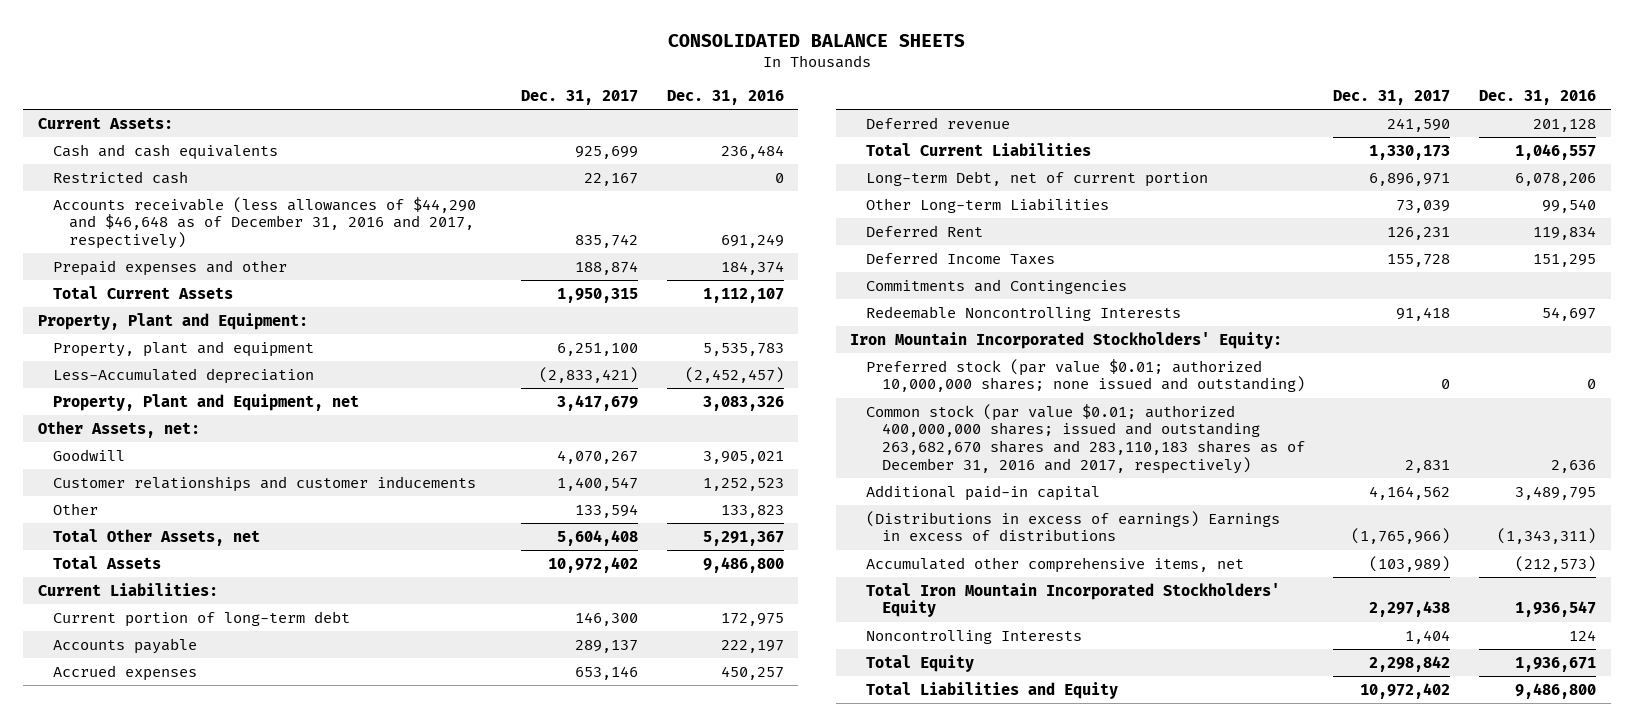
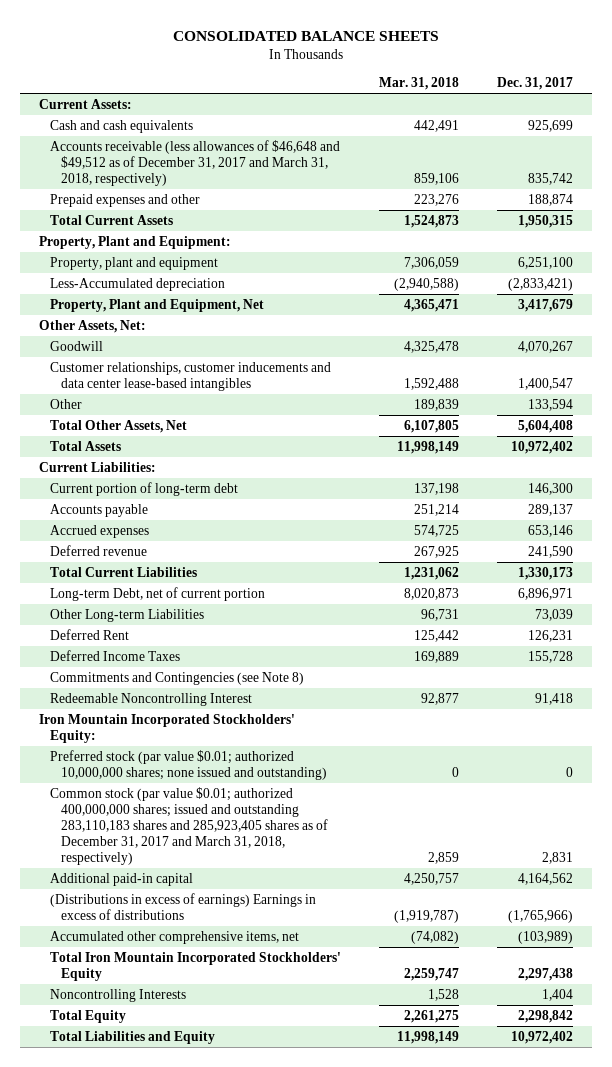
- | Dec. 31, 2017 | Dec. 31, 2016
+ | Mar. 31, 2018 | Dec. 31, 2017
- Restricted cash | 22,167 | 0
- Accounts receivable (less allowances of $44,290 and $46,648 as of December 31, 2016 and 2017, respectively) | 835,742 | 691,249
+ Accounts receivable (less allowances of $46,648 and $49,512 as of December 31, 2017 and March 31, 2018, respectively) | 859,106 | 835,742
- Property, Plant and Equipment, net | 3,417,679 | 3,083,326
- Other Assets, net:
+ Property, Plant and Equipment, Net | 4,365,471 | 3,417,679
+ Other Assets, Net:
- Customer relationships and customer inducements | 1,400,547 | 1,252,523
+ Customer relationships, customer inducements and data center lease-based intangibles | 1,592,488 | 1,400,547
- Total Other Assets, net | 5,604,408 | 5,291,367
+ Total Other Assets, Net | 6,107,805 | 5,604,408
- Commitments and Contingencies
- Redeemable Noncontrolling Interests | 91,418 | 54,697
+ Commitments and Contingencies (see Note 8)
+ Redeemable Noncontrolling Interest | 92,877 | 91,418
- Common stock (par value $0.01; authorized 400,000,000 shares; issued and outstanding 263,682,670 shares and 283,110,183 shares as of December 31, 2016 and 2017, respectively) | 2,831 | 2,636
+ Common stock (par value $0.01; authorized 400,000,000 shares; issued and outstanding 283,110,183 shares and 285,923,405 shares as of December 31, 2017 and March 31, 2018, respectively) | 2,859 | 2,831

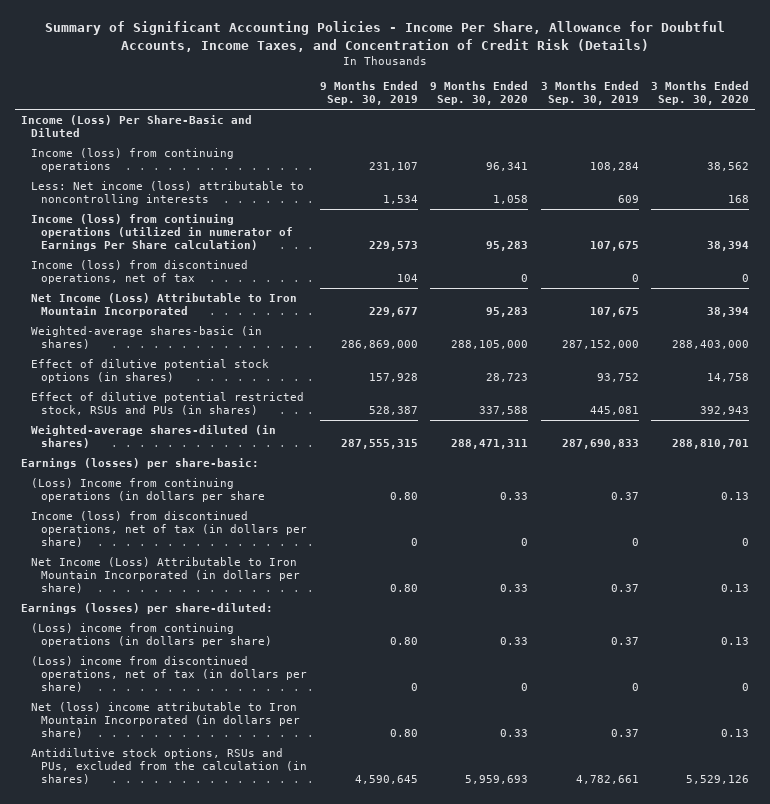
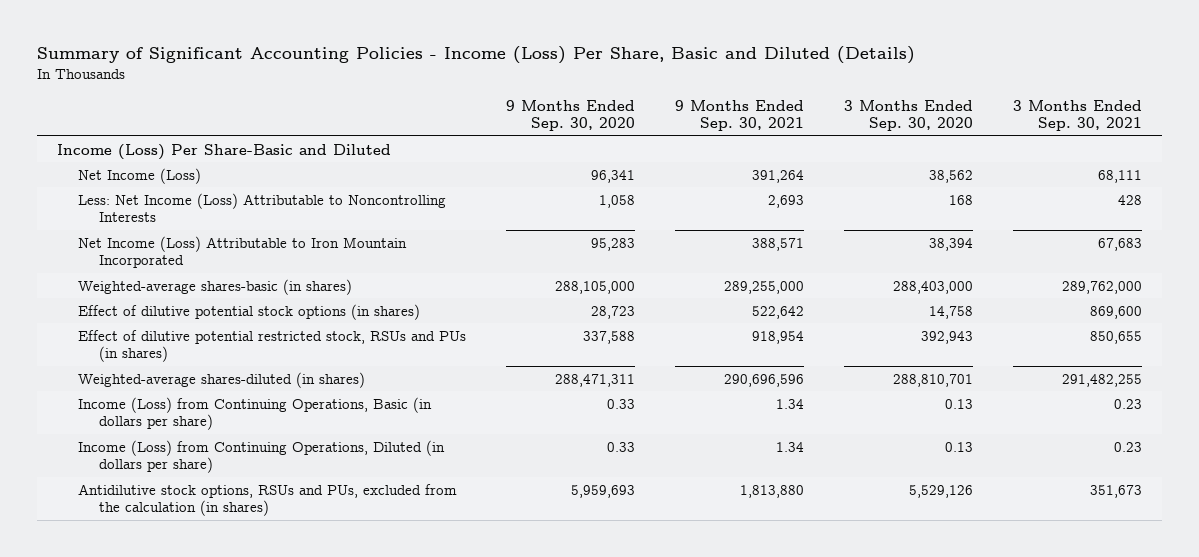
- Summary of Significant Accounting Policies - Income Per Share, Allowance for Doubtful Accounts, Income Taxes, and Concentration of Credit Risk (Details)
+ Summary of Significant Accounting Policies - Income (Loss) Per Share, Basic and Diluted (Details)
- | 9 Months Ended Sep. 30, 2019 | 9 Months Ended Sep. 30, 2020 | 3 Months Ended Sep. 30, 2019 | 3 Months Ended Sep. 30, 2020
+ | 9 Months Ended Sep. 30, 2020 | 9 Months Ended Sep. 30, 2021 | 3 Months Ended Sep. 30, 2020 | 3 Months Ended Sep. 30, 2021
- Income (loss) from continuing operations | 231,107 | 96,341 | 108,284 | 38,562
- Less: Net income (loss) attributable to noncontrolling interests | 1,534 | 1,058 | 609 | 168
- Income (loss) from continuing operations (utilized in numerator of Earnings Per Share calculation) | 229,573 | 95,283 | 107,675 | 38,394
- Income (loss) from discontinued operations, net of tax | 104 | 0 | 0 | 0
+ Net Income (Loss) | 96,341 | 391,264 | 38,562 | 68,111
+ Less: Net Income (Loss) Attributable to Noncontrolling Interests | 1,058 | 2,693 | 168 | 428
- Earnings (losses) per share-basic:
- (Loss) Income from continuing operations (in dollars per share | 0.80 | 0.33 | 0.37 | 0.13
- Income (loss) from discontinued operations, net of tax (in dollars per share) | 0 | 0 | 0 | 0
- Net Income (Loss) Attributable to Iron Mountain Incorporated (in dollars per share) | 0.80 | 0.33 | 0.37 | 0.13
- Earnings (losses) per share-diluted:
- (Loss) income from continuing operations (in dollars per share) | 0.80 | 0.33 | 0.37 | 0.13
- (Loss) income from discontinued operations, net of tax (in dollars per share) | 0 | 0 | 0 | 0
- Net (loss) income attributable to Iron Mountain Incorporated (in dollars per share) | 0.80 | 0.33 | 0.37 | 0.13
+ Income (Loss) from Continuing Operations, Basic (in dollars per share) | 0.33 | 1.34 | 0.13 | 0.23
+ Income (Loss) from Continuing Operations, Diluted (in dollars per share) | 0.33 | 1.34 | 0.13 | 0.23

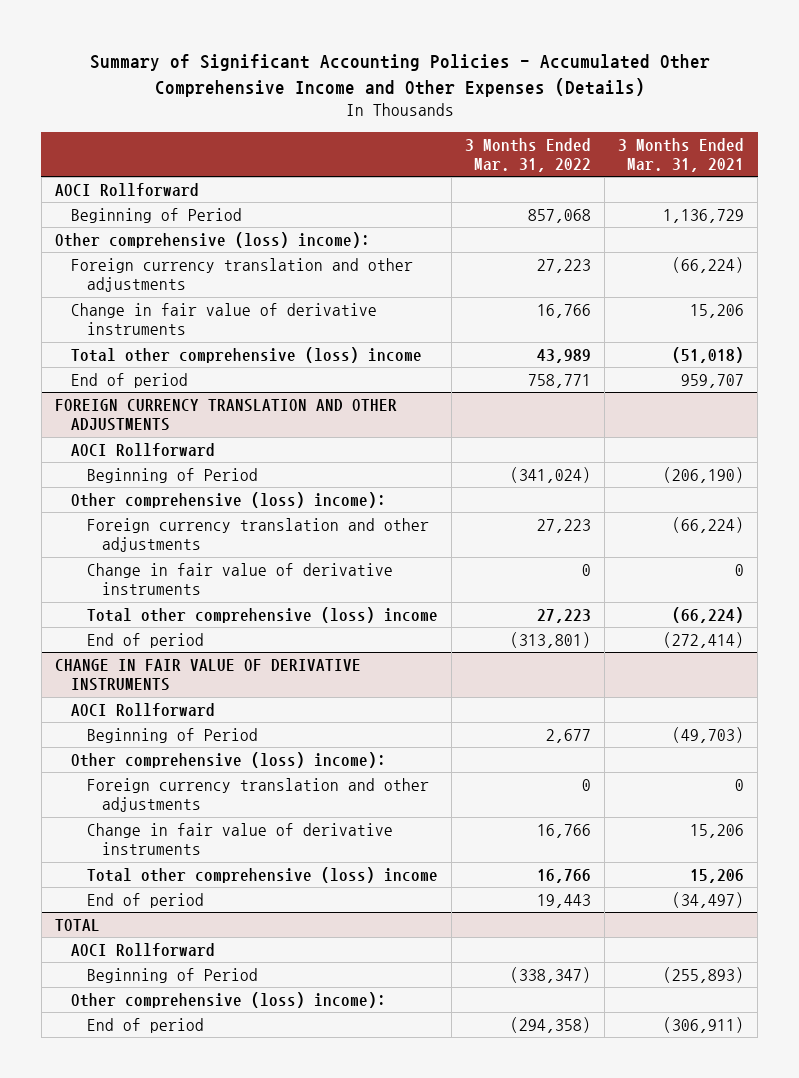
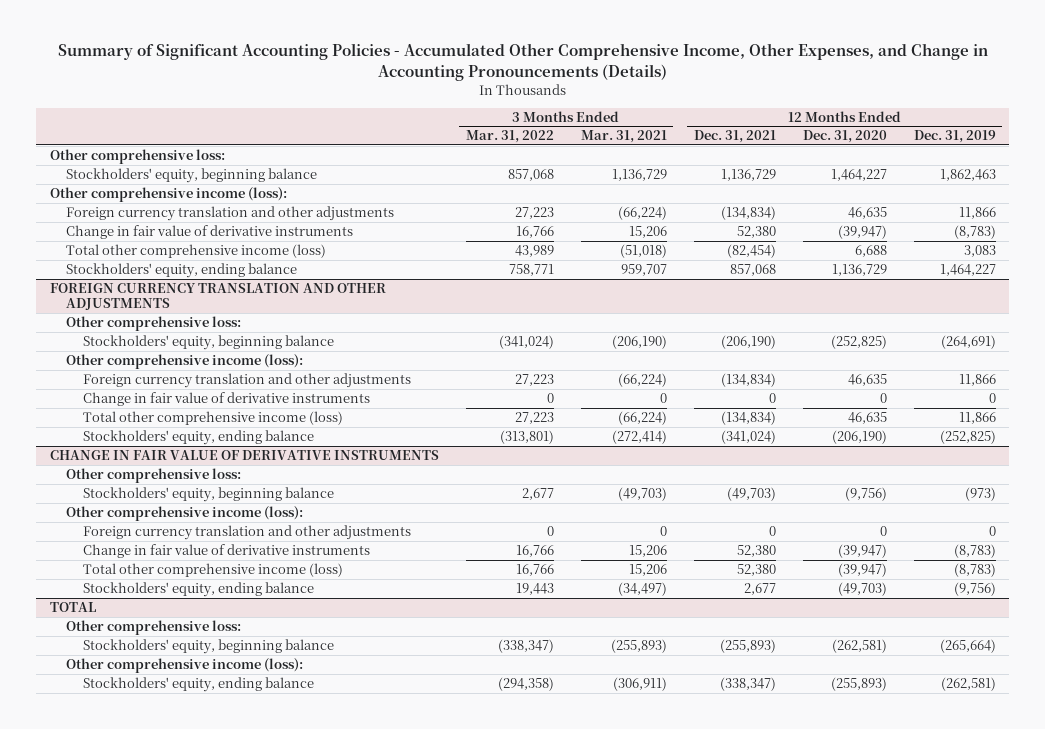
- Summary of Significant Accounting Policies - Accumulated Other Comprehensive Income and Other Expenses (Details)
+ Summary of Significant Accounting Policies - Accumulated Other Comprehensive Income, Other Expenses, and Change in Accounting Pronouncements (Details)
- | 3 Months Ended Mar. 31, 2022 | 3 Months Ended Mar. 31, 2021
+ | 3 Months Ended Mar. 31, 2022 | 3 Months Ended Mar. 31, 2021 | 12 Months Ended Dec. 31, 2021 | 12 Months Ended Dec. 31, 2020 | 12 Months Ended Dec. 31, 2019
- AOCI Rollforward
- Beginning of Period | 857,068 | 1,136,729
- Other comprehensive (loss) income):
+ Other comprehensive loss:
+ Stockholders' equity, beginning balance | 857,068 | 1,136,729 | 1,136,729 | 1,464,227 | 1,862,463
+ Other comprehensive income (loss):
- Total other comprehensive (loss) income | 43,989 | (51,018)
- End of period | 758,771 | 959,707
+ Total other comprehensive income (loss) | 43,989 | (51,018) | (82,454) | 6,688 | 3,083
+ Stockholders' equity, ending balance | 758,771 | 959,707 | 857,068 | 1,136,729 | 1,464,227
@ FOREIGN CURRENCY TRANSLATION AND OTHER ADJUSTMENTS
- AOCI Rollforward
- Beginning of Period | (341,024) | (206,190)
- Other comprehensive (loss) income):
+ Other comprehensive loss:
+ Stockholders' equity, beginning balance | (341,024) | (206,190) | (206,190) | (252,825) | (264,691)
+ Other comprehensive income (loss):
- Total other comprehensive (loss) income | 27,223 | (66,224)
- End of period | (313,801) | (272,414)
+ Total other comprehensive income (loss) | 27,223 | (66,224) | (134,834) | 46,635 | 11,866
+ Stockholders' equity, ending balance | (313,801) | (272,414) | (341,024) | (206,190) | (252,825)
@ CHANGE IN FAIR VALUE OF DERIVATIVE INSTRUMENTS
- AOCI Rollforward
- Beginning of Period | 2,677 | (49,703)
- Other comprehensive (loss) income):
+ Other comprehensive loss:
+ Stockholders' equity, beginning balance | 2,677 | (49,703) | (49,703) | (9,756) | (973)
+ Other comprehensive income (loss):
- Total other comprehensive (loss) income | 16,766 | 15,206
- End of period | 19,443 | (34,497)
+ Total other comprehensive income (loss) | 16,766 | 15,206 | 52,380 | (39,947) | (8,783)
+ Stockholders' equity, ending balance | 19,443 | (34,497) | 2,677 | (49,703) | (9,756)
@ TOTAL
- AOCI Rollforward
- Beginning of Period | (338,347) | (255,893)
- Other comprehensive (loss) income):
- End of period | (294,358) | (306,911)
+ Other comprehensive loss:
+ Stockholders' equity, beginning balance | (338,347) | (255,893) | (255,893) | (262,581) | (265,664)
+ Other comprehensive income (loss):
+ Stockholders' equity, ending balance | (294,358) | (306,911) | (338,347) | (255,893) | (262,581)

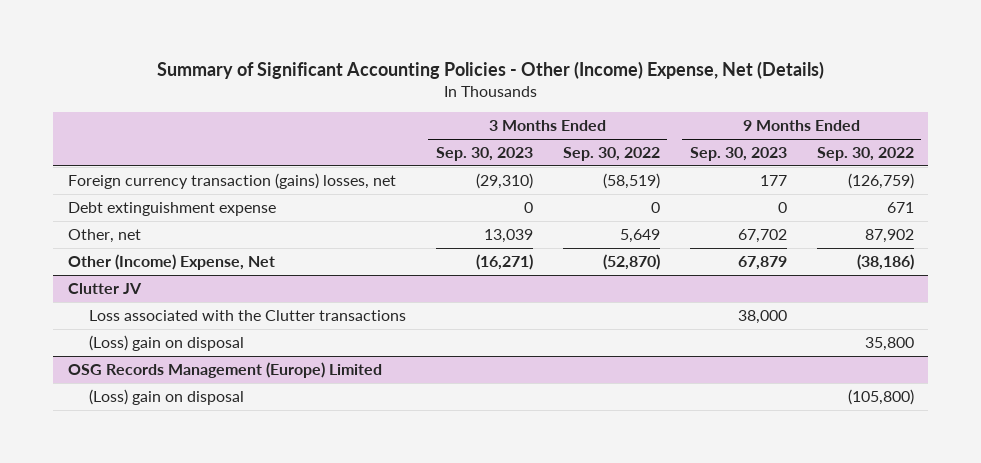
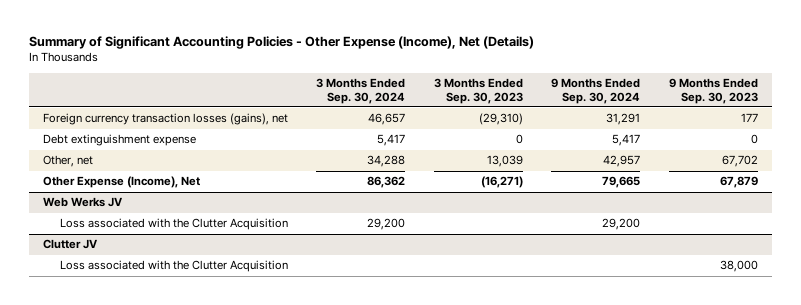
- Summary of Significant Accounting Policies - Other (Income) Expense, Net (Details)
+ Summary of Significant Accounting Policies - Other Expense (Income), Net (Details)
- | 3 Months Ended Sep. 30, 2023 | 3 Months Ended Sep. 30, 2022 | 9 Months Ended Sep. 30, 2023 | 9 Months Ended Sep. 30, 2022
+ | 3 Months Ended Sep. 30, 2024 | 3 Months Ended Sep. 30, 2023 | 9 Months Ended Sep. 30, 2024 | 9 Months Ended Sep. 30, 2023
- Foreign currency transaction (gains) losses, net | (29,310) | (58,519) | 177 | (126,759)
+ Foreign currency transaction losses (gains), net | 46,657 | (29,310) | 31,291 | 177
- Other (Income) Expense, Net | (16,271) | (52,870) | 67,879 | (38,186)
+ Other Expense (Income), Net | 86,362 | (16,271) | 79,665 | 67,879
+ Web Werks JV
+ Loss associated with the Clutter Acquisition | 29,200 | | 29,200 |
@ Clutter JV
- Loss associated with the Clutter transactions | | | 38,000 |
- (Loss) gain on disposal | | | | 35,800
- OSG Records Management (Europe) Limited
- (Loss) gain on disposal | | | | (105,800)
@ Clutter JV
+ Loss associated with the Clutter Acquisition | | | | 38,000

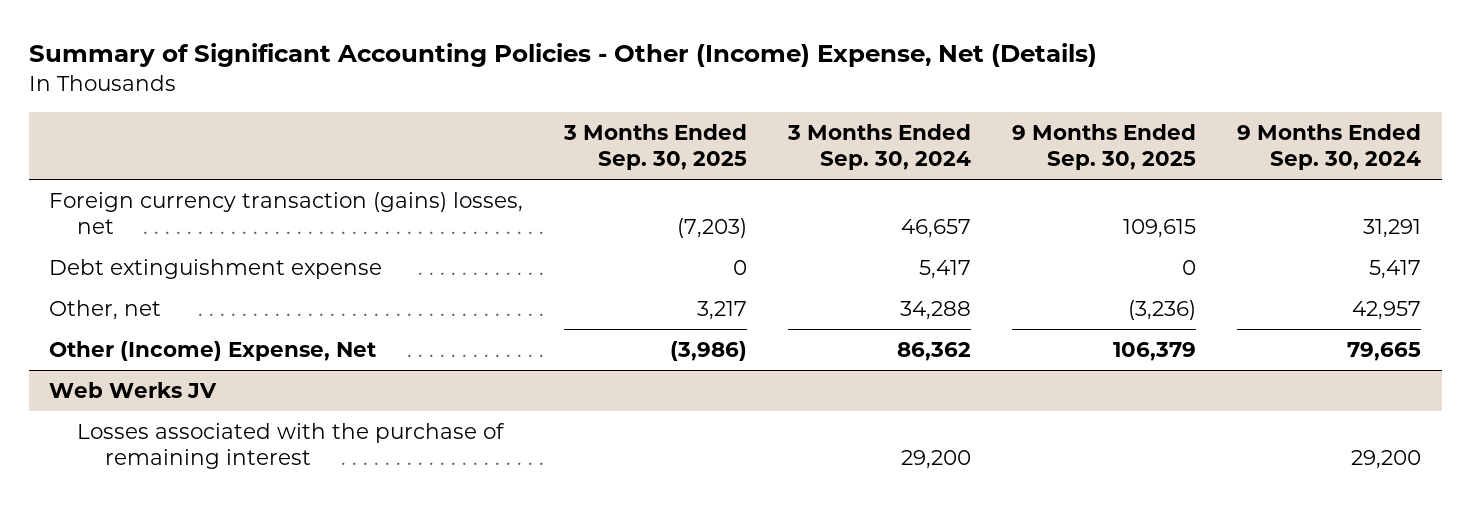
- Summary of Significant Accounting Policies - Other Expense (Income), Net (Details)
+ Summary of Significant Accounting Policies - Other (Income) Expense, Net (Details)
- | 3 Months Ended Sep. 30, 2024 | 3 Months Ended Sep. 30, 2023 | 9 Months Ended Sep. 30, 2024 | 9 Months Ended Sep. 30, 2023
+ | 3 Months Ended Sep. 30, 2025 | 3 Months Ended Sep. 30, 2024 | 9 Months Ended Sep. 30, 2025 | 9 Months Ended Sep. 30, 2024
- Foreign currency transaction losses (gains), net | 46,657 | (29,310) | 31,291 | 177
+ Foreign currency transaction (gains) losses, net | (7,203) | 46,657 | 109,615 | 31,291
- Other Expense (Income), Net | 86,362 | (16,271) | 79,665 | 67,879
+ Other (Income) Expense, Net | (3,986) | 86,362 | 106,379 | 79,665
@ Web Werks JV
- Loss associated with the Clutter Acquisition | 29,200 | | 29,200 |
- Clutter JV
- Loss associated with the Clutter Acquisition | | | | 38,000
@ Web Werks JV
+ Losses associated with the purchase of remaining interest | | 29,200 | | 29,200

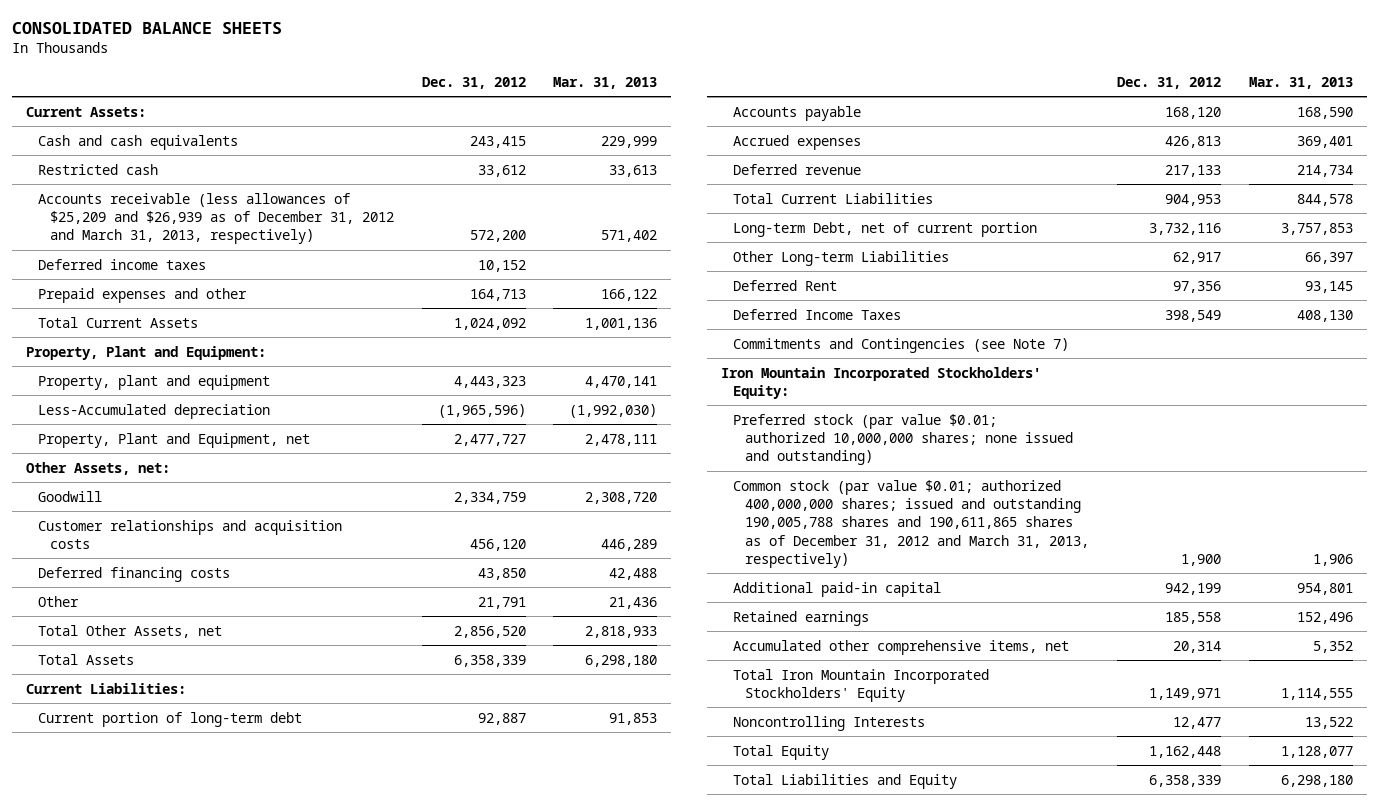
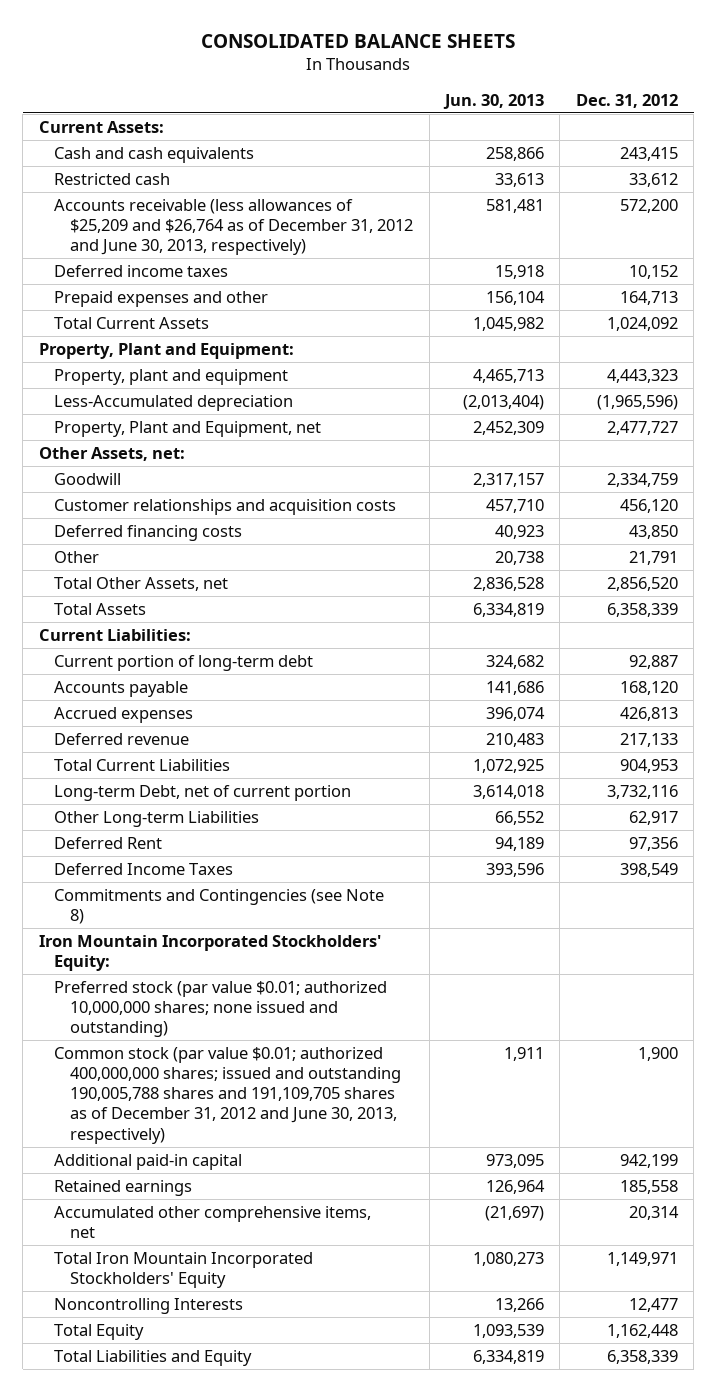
- | Dec. 31, 2012 | Mar. 31, 2013
+ | Jun. 30, 2013 | Dec. 31, 2012
- Accounts receivable (less allowances of $25,209 and $26,939 as of December 31, 2012 and March 31, 2013, respectively) | 572,200 | 571,402
+ Accounts receivable (less allowances of $25,209 and $26,764 as of December 31, 2012 and June 30, 2013, respectively) | 581,481 | 572,200
- Commitments and Contingencies (see Note 7)
+ Commitments and Contingencies (see Note 8)
- Common stock (par value $0.01; authorized 400,000,000 shares; issued and outstanding 190,005,788 shares and 190,611,865 shares as of December 31, 2012 and March 31, 2013, respectively) | 1,900 | 1,906
+ Common stock (par value $0.01; authorized 400,000,000 shares; issued and outstanding 190,005,788 shares and 191,109,705 shares as of December 31, 2012 and June 30, 2013, respectively) | 1,911 | 1,900

